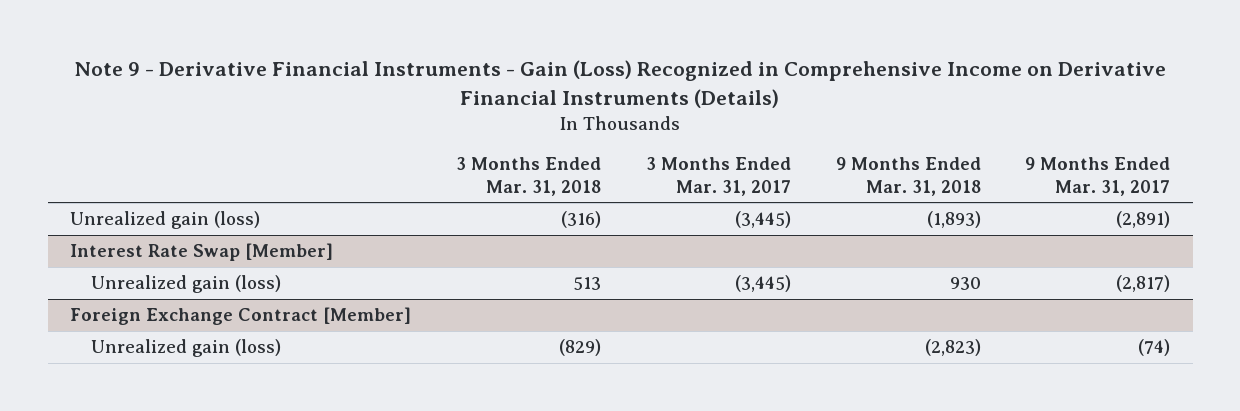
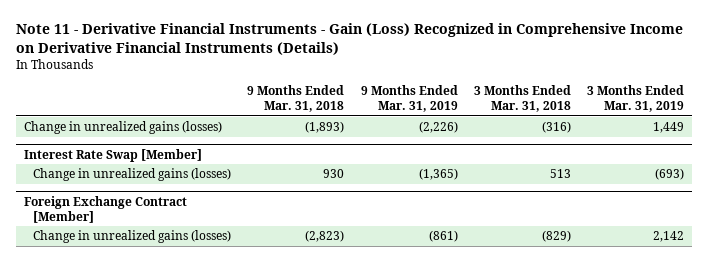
- Note 9 - Derivative Financial Instruments - Gain (Loss) Recognized in Comprehensive Income on Derivative Financial Instruments (Details)
+ Note 11 - Derivative Financial Instruments - Gain (Loss) Recognized in Comprehensive Income on Derivative Financial Instruments (Details)
- | 3 Months Ended Mar. 31, 2018 | 3 Months Ended Mar. 31, 2017 | 9 Months Ended Mar. 31, 2018 | 9 Months Ended Mar. 31, 2017
+ | 9 Months Ended Mar. 31, 2018 | 9 Months Ended Mar. 31, 2019 | 3 Months Ended Mar. 31, 2018 | 3 Months Ended Mar. 31, 2019
- Unrealized gain (loss) | (316) | (3,445) | (1,893) | (2,891)
+ Change in unrealized gains (losses) | (1,893) | (2,226) | (316) | 1,449
@ Interest Rate Swap [Member]
- Unrealized gain (loss) | 513 | (3,445) | 930 | (2,817)
+ Change in unrealized gains (losses) | 930 | (1,365) | 513 | (693)
@ Foreign Exchange Contract [Member]
- Unrealized gain (loss) | (829) | | (2,823) | (74)
+ Change in unrealized gains (losses) | (2,823) | (861) | (829) | 2,142

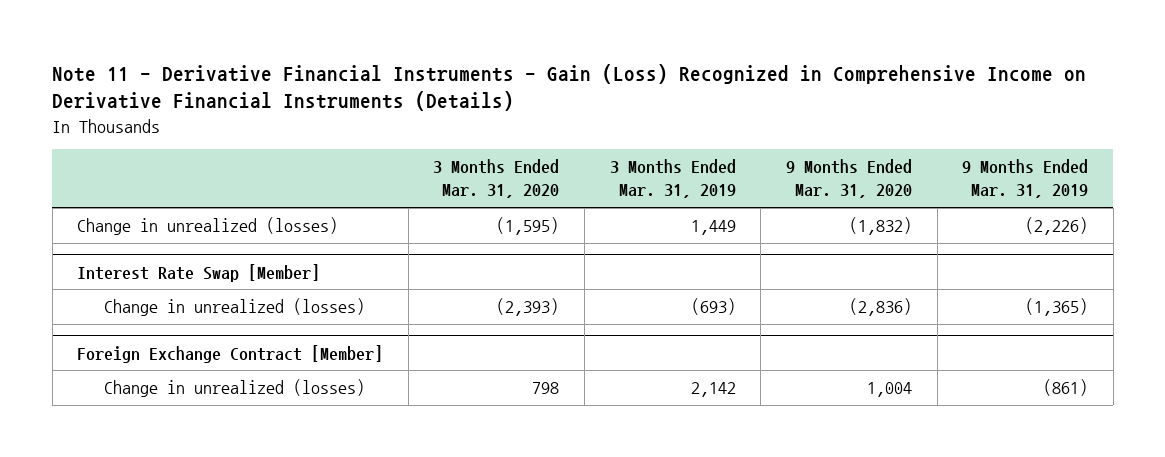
- | 9 Months Ended Mar. 31, 2018 | 9 Months Ended Mar. 31, 2019 | 3 Months Ended Mar. 31, 2018 | 3 Months Ended Mar. 31, 2019
+ | 3 Months Ended Mar. 31, 2020 | 3 Months Ended Mar. 31, 2019 | 9 Months Ended Mar. 31, 2020 | 9 Months Ended Mar. 31, 2019
- Change in unrealized gains (losses) | (1,893) | (2,226) | (316) | 1,449
+ Change in unrealized (losses) | (1,595) | 1,449 | (1,832) | (2,226)
@ Interest Rate Swap [Member]
- Change in unrealized gains (losses) | 930 | (1,365) | 513 | (693)
+ Change in unrealized (losses) | (2,393) | (693) | (2,836) | (1,365)
@ Foreign Exchange Contract [Member]
- Change in unrealized gains (losses) | (2,823) | (861) | (829) | 2,142
+ Change in unrealized (losses) | 798 | 2,142 | 1,004 | (861)

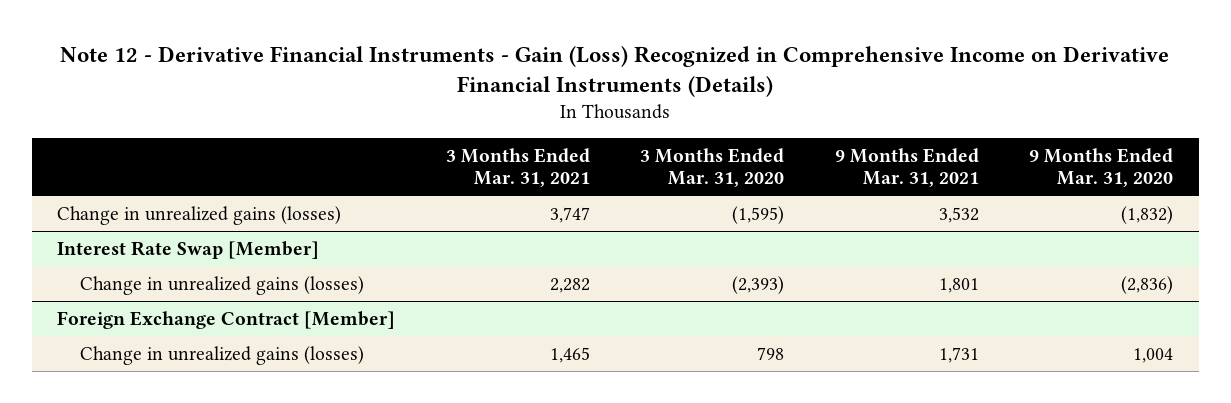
- Note 11 - Derivative Financial Instruments - Gain (Loss) Recognized in Comprehensive Income on Derivative Financial Instruments (Details)
+ Note 12 - Derivative Financial Instruments - Gain (Loss) Recognized in Comprehensive Income on Derivative Financial Instruments (Details)
- | 3 Months Ended Mar. 31, 2020 | 3 Months Ended Mar. 31, 2019 | 9 Months Ended Mar. 31, 2020 | 9 Months Ended Mar. 31, 2019
+ | 3 Months Ended Mar. 31, 2021 | 3 Months Ended Mar. 31, 2020 | 9 Months Ended Mar. 31, 2021 | 9 Months Ended Mar. 31, 2020
- Change in unrealized (losses) | (1,595) | 1,449 | (1,832) | (2,226)
+ Change in unrealized gains (losses) | 3,747 | (1,595) | 3,532 | (1,832)
@ Interest Rate Swap [Member]
- Change in unrealized (losses) | (2,393) | (693) | (2,836) | (1,365)
+ Change in unrealized gains (losses) | 2,282 | (2,393) | 1,801 | (2,836)
@ Foreign Exchange Contract [Member]
- Change in unrealized (losses) | 798 | 2,142 | 1,004 | (861)
+ Change in unrealized gains (losses) | 1,465 | 798 | 1,731 | 1,004

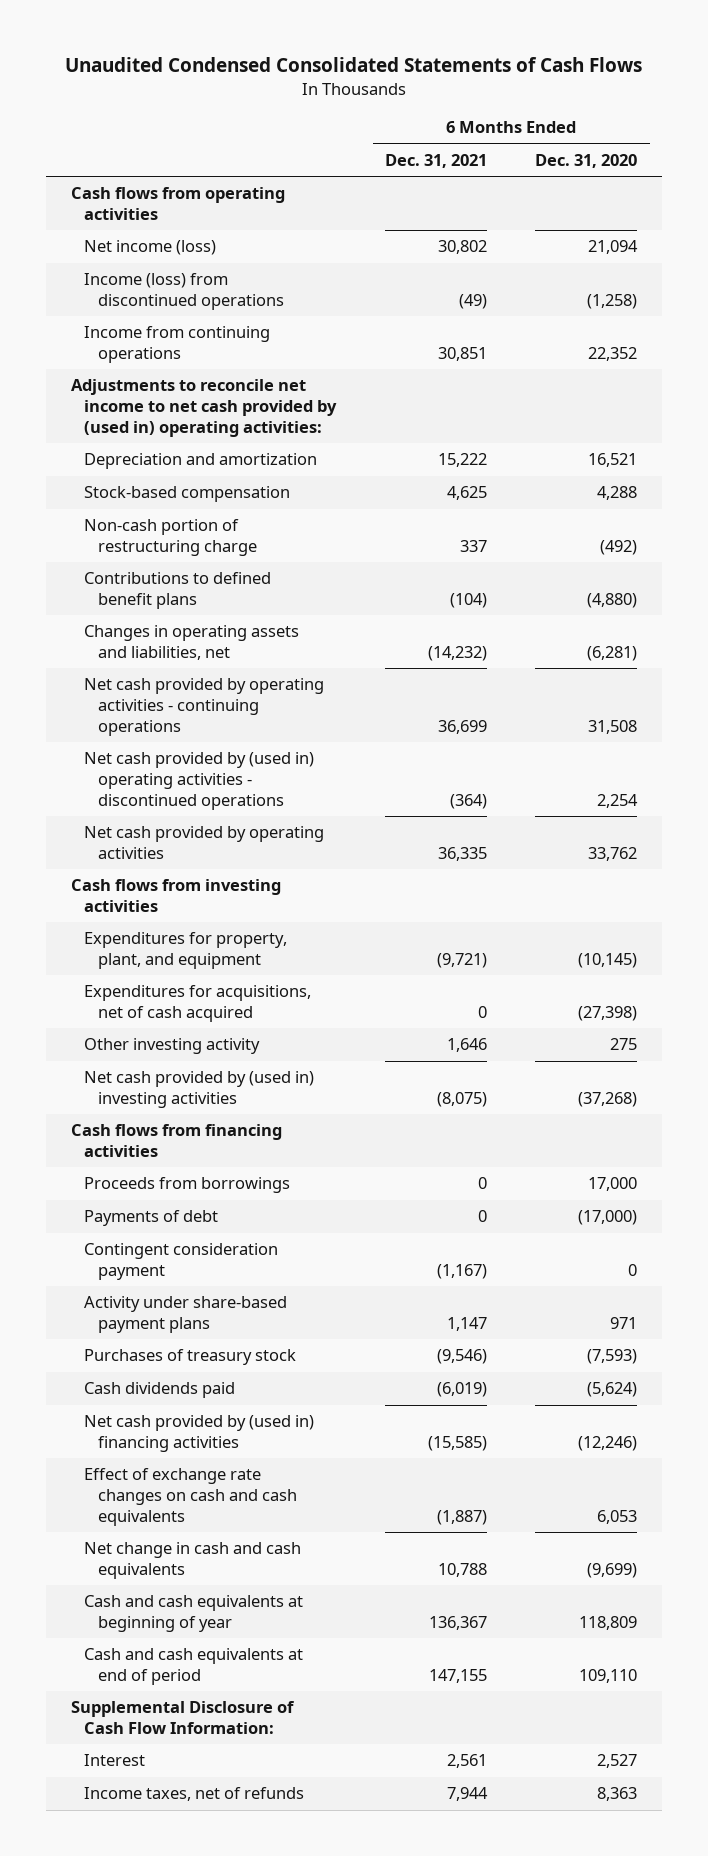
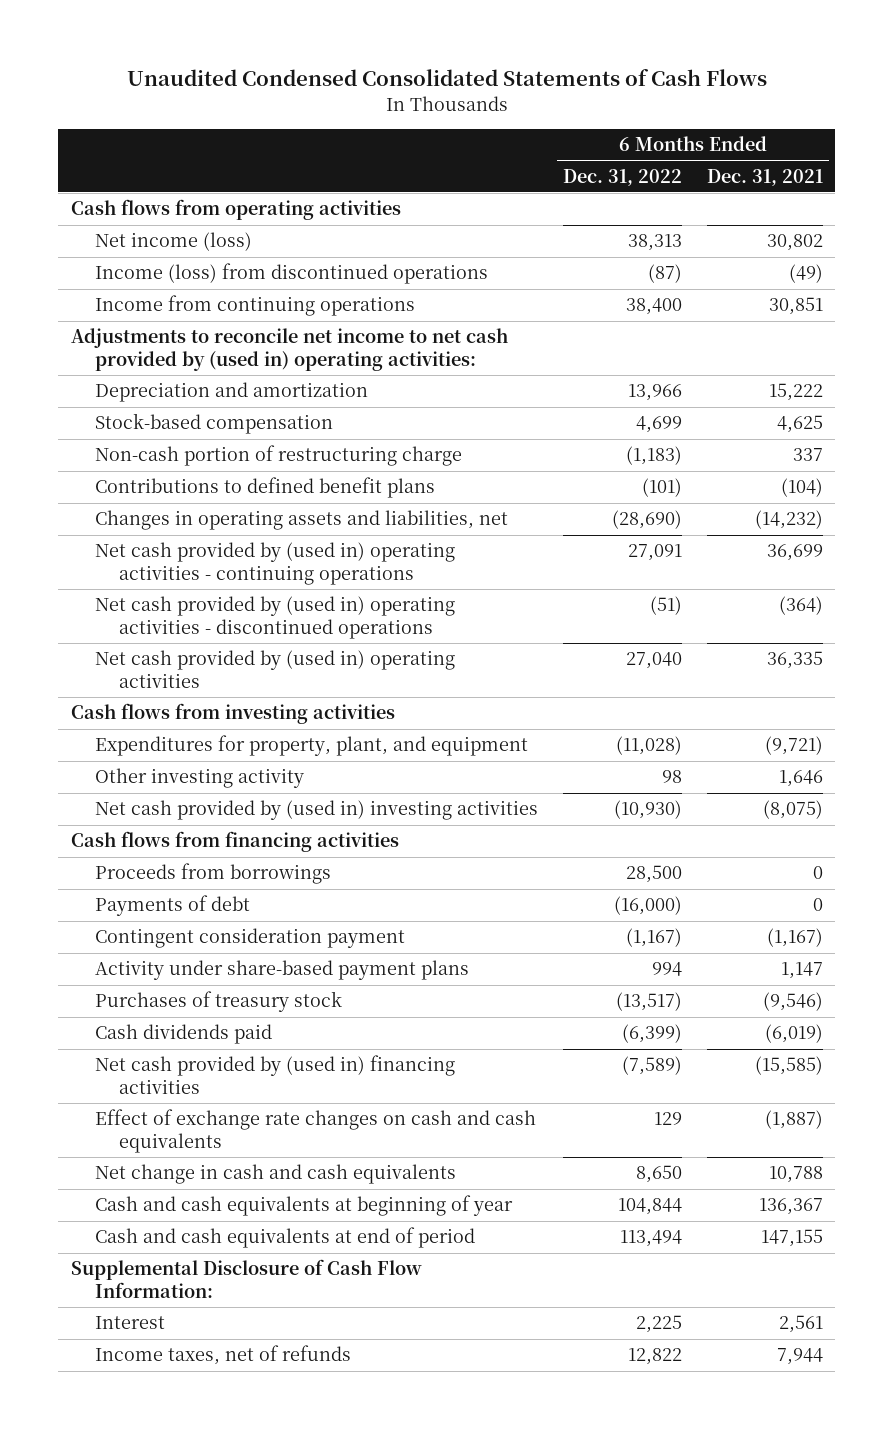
- | 6 Months Ended Dec. 31, 2021 | 6 Months Ended Dec. 31, 2020
+ | 6 Months Ended Dec. 31, 2022 | 6 Months Ended Dec. 31, 2021
- Net cash provided by operating activities - continuing operations | 36,699 | 31,508
+ Net cash provided by (used in) operating activities - continuing operations | 27,091 | 36,699
- Net cash provided by operating activities | 36,335 | 33,762
+ Net cash provided by (used in) operating activities | 27,040 | 36,335
- Expenditures for acquisitions, net of cash acquired | 0 | (27,398)

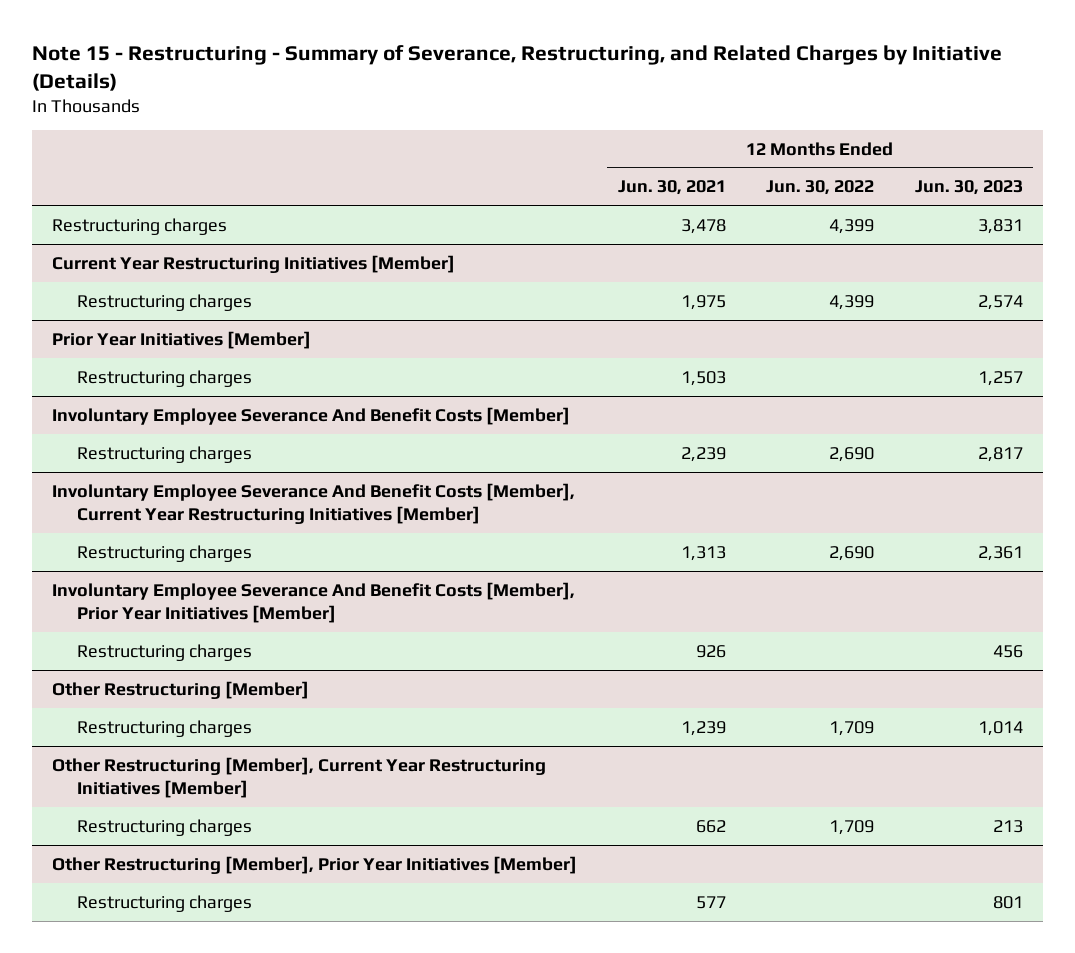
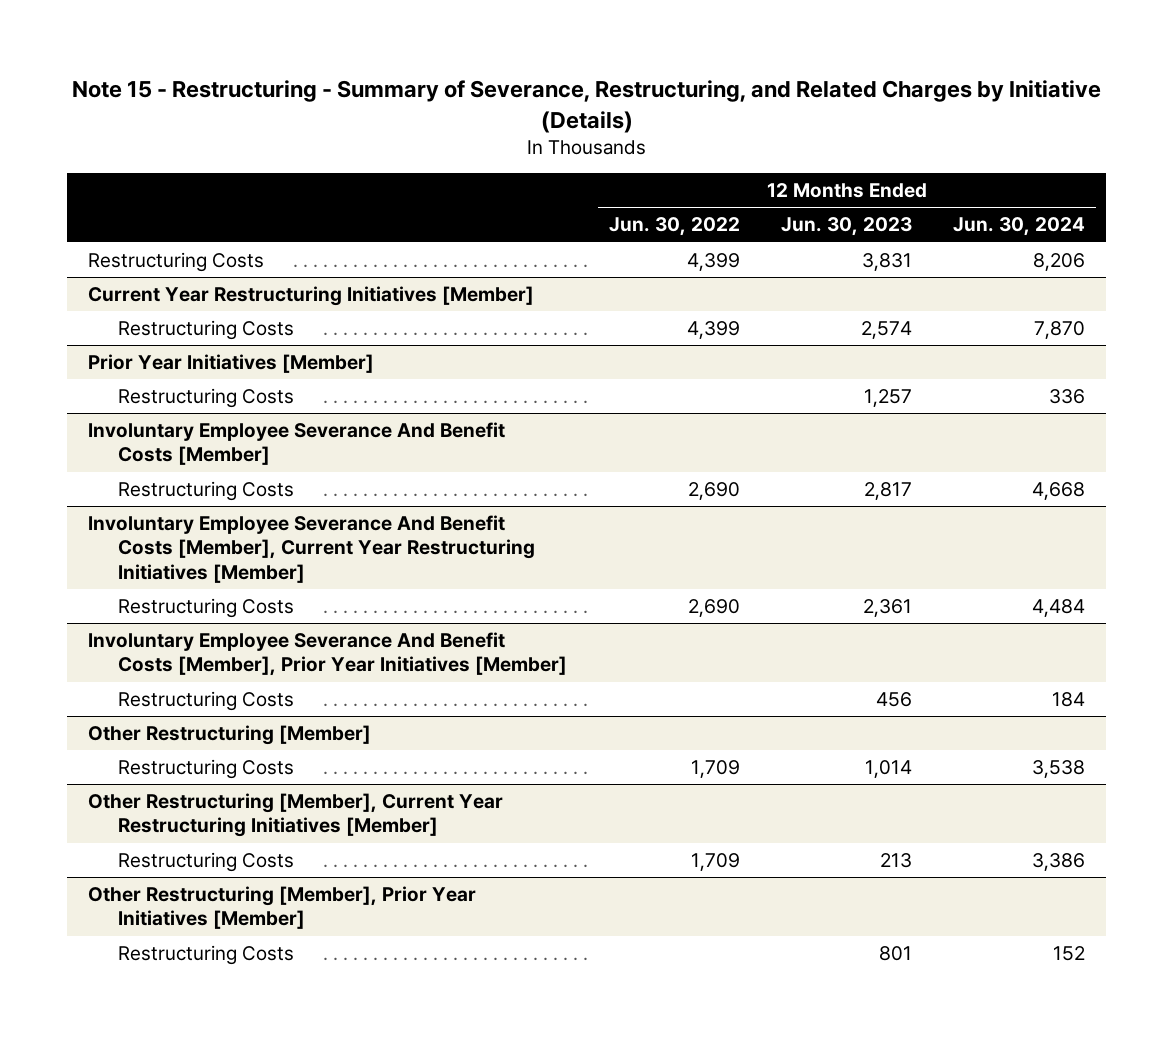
- | 12 Months Ended Jun. 30, 2021 | 12 Months Ended Jun. 30, 2022 | 12 Months Ended Jun. 30, 2023
+ | 12 Months Ended Jun. 30, 2022 | 12 Months Ended Jun. 30, 2023 | 12 Months Ended Jun. 30, 2024
- Restructuring charges | 3,478 | 4,399 | 3,831
+ Restructuring Costs | 4,399 | 3,831 | 8,206
@ Current Year Restructuring Initiatives [Member]
- Restructuring charges | 1,975 | 4,399 | 2,574
+ Restructuring Costs | 4,399 | 2,574 | 7,870
@ Prior Year Initiatives [Member]
- Restructuring charges | 1,503 | | 1,257
+ Restructuring Costs | | 1,257 | 336
@ Involuntary Employee Severance And Benefit Costs [Member]
- Restructuring charges | 2,239 | 2,690 | 2,817
+ Restructuring Costs | 2,690 | 2,817 | 4,668
@ Involuntary Employee Severance And Benefit Costs [Member], Current Year Restructuring Initiatives [Member]
- Restructuring charges | 1,313 | 2,690 | 2,361
+ Restructuring Costs | 2,690 | 2,361 | 4,484
@ Involuntary Employee Severance And Benefit Costs [Member], Prior Year Initiatives [Member]
- Restructuring charges | 926 | | 456
+ Restructuring Costs | | 456 | 184
@ Other Restructuring [Member]
- Restructuring charges | 1,239 | 1,709 | 1,014
+ Restructuring Costs | 1,709 | 1,014 | 3,538
@ Other Restructuring [Member], Current Year Restructuring Initiatives [Member]
- Restructuring charges | 662 | 1,709 | 213
+ Restructuring Costs | 1,709 | 213 | 3,386
@ Other Restructuring [Member], Prior Year Initiatives [Member]
- Restructuring charges | 577 | | 801
+ Restructuring Costs | | 801 | 152

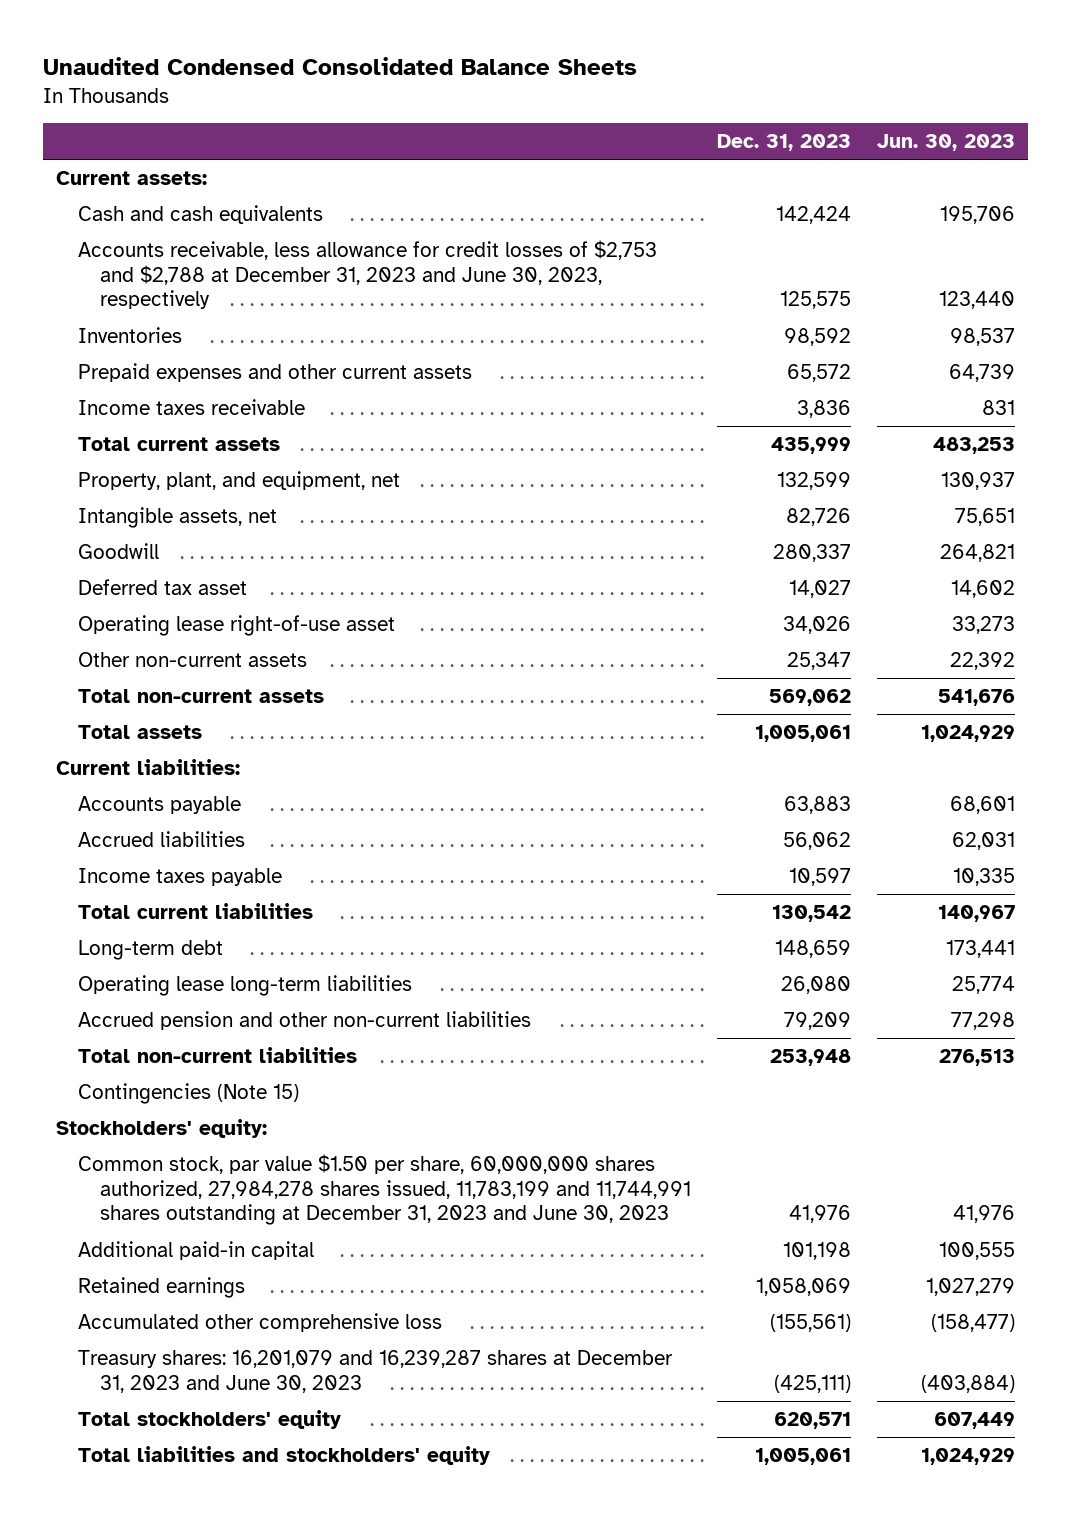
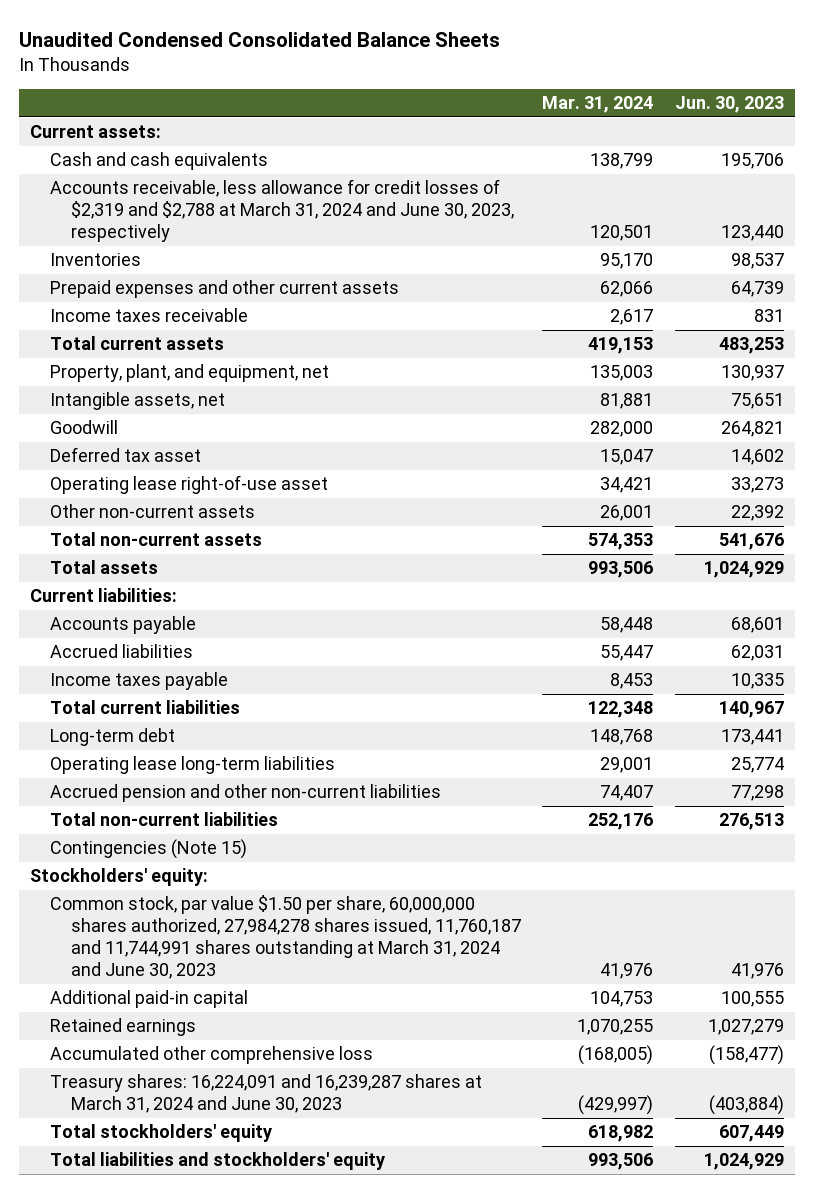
- | Dec. 31, 2023 | Jun. 30, 2023
+ | Mar. 31, 2024 | Jun. 30, 2023
- Accounts receivable, less allowance for credit losses of $2,753 and $2,788 at December 31, 2023 and June 30, 2023, respectively | 125,575 | 123,440
+ Accounts receivable, less allowance for credit losses of $2,319 and $2,788 at March 31, 2024 and June 30, 2023, respectively | 120,501 | 123,440
- Common stock, par value $1.50 per share, 60,000,000 shares authorized, 27,984,278 shares issued, 11,783,199 and 11,744,991 shares outstanding at December 31, 2023 and June 30, 2023 | 41,976 | 41,976
+ Common stock, par value $1.50 per share, 60,000,000 shares authorized, 27,984,278 shares issued, 11,760,187 and 11,744,991 shares outstanding at March 31, 2024 and June 30, 2023 | 41,976 | 41,976
- Treasury shares: 16,201,079 and 16,239,287 shares at December 31, 2023 and June 30, 2023 | (425,111) | (403,884)
+ Treasury shares: 16,224,091 and 16,239,287 shares at March 31, 2024 and June 30, 2023 | (429,997) | (403,884)

